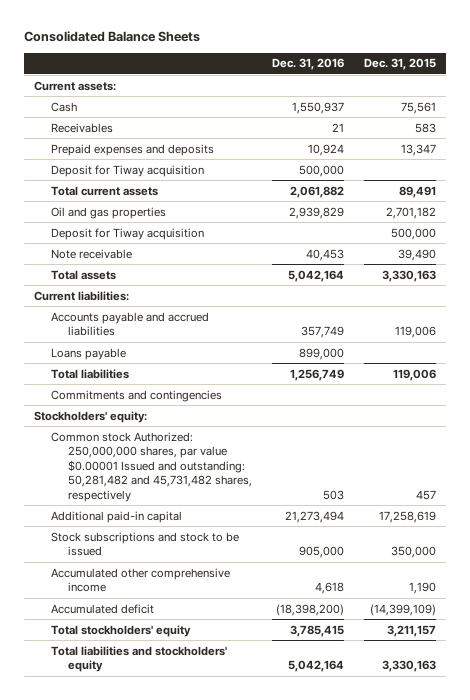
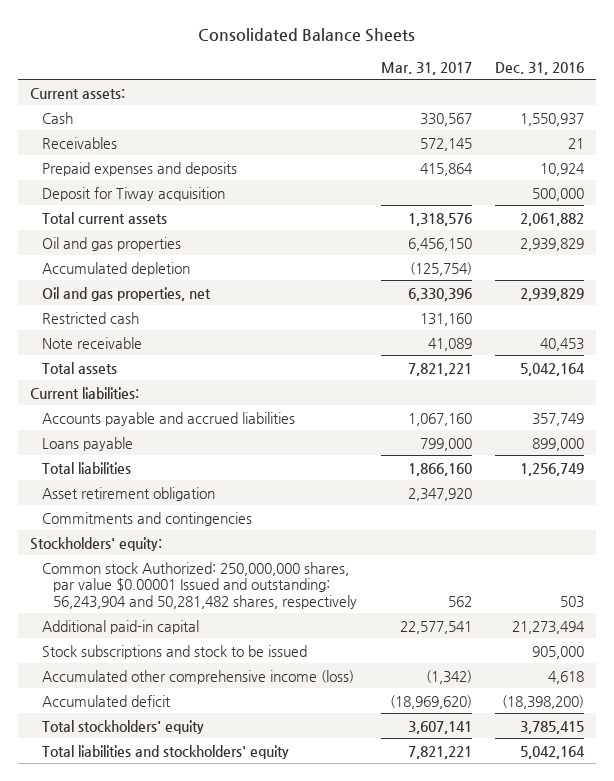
- | Dec. 31, 2016 | Dec. 31, 2015
+ | Mar. 31, 2017 | Dec. 31, 2016
- Deposit for Tiway acquisition | | 500,000
+ Accumulated depletion | (125,754) |
+ Oil and gas properties, net | 6,330,396 | 2,939,829
+ Restricted cash | 131,160 |
+ Asset retirement obligation | 2,347,920 |
- Common stock Authorized: 250,000,000 shares, par value $0.00001 Issued and outstanding: 50,281,482 and 45,731,482 shares, respectively | 503 | 457
+ Common stock Authorized: 250,000,000 shares, par value $0.00001 Issued and outstanding: 56,243,904 and 50,281,482 shares, respectively | 562 | 503
- Accumulated other comprehensive income | 4,618 | 1,190
+ Accumulated other comprehensive income (loss) | (1,342) | 4,618

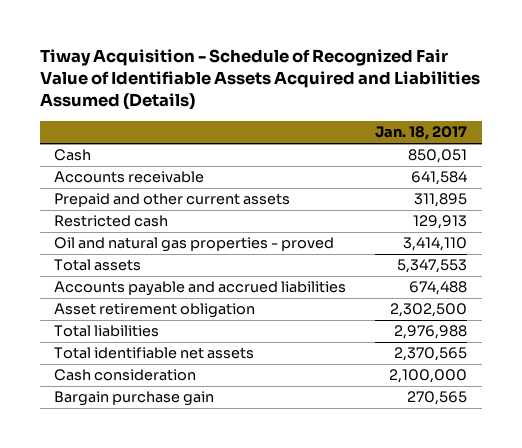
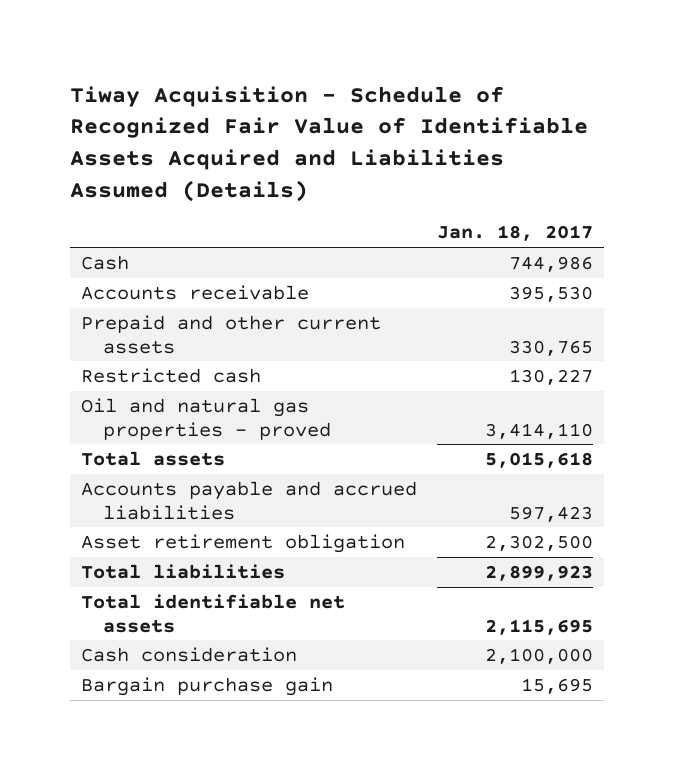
- Cash | 850,051
- Accounts receivable | 641,584
- Prepaid and other current assets | 311,895
- Restricted cash | 129,913
+ Cash | 744,986
+ Accounts receivable | 395,530
+ Prepaid and other current assets | 330,765
+ Restricted cash | 130,227
- Total assets | 5,347,553
- Accounts payable and accrued liabilities | 674,488
+ Total assets | 5,015,618
+ Accounts payable and accrued liabilities | 597,423
- Total liabilities | 2,976,988
- Total identifiable net assets | 2,370,565
+ Total liabilities | 2,899,923
+ Total identifiable net assets | 2,115,695
- Bargain purchase gain | 270,565
+ Bargain purchase gain | 15,695

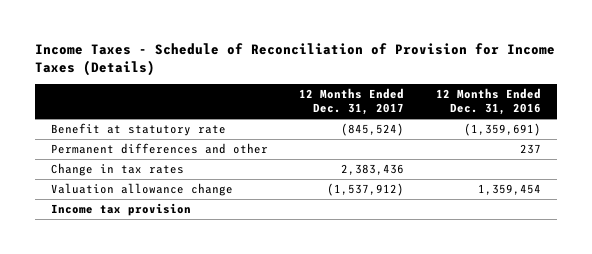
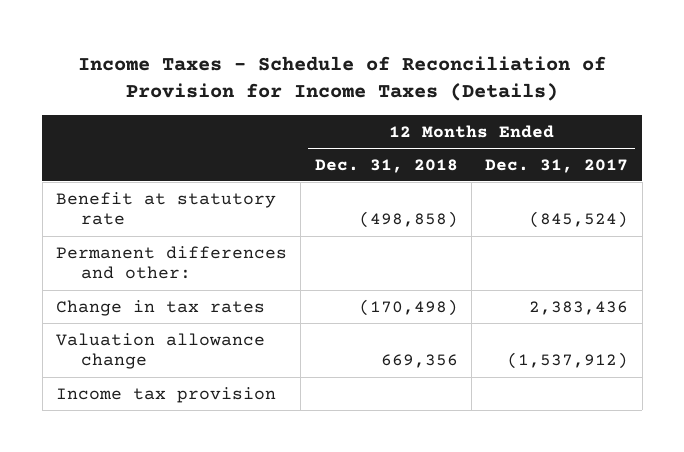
- | 12 Months Ended Dec. 31, 2017 | 12 Months Ended Dec. 31, 2016
+ | 12 Months Ended Dec. 31, 2018 | 12 Months Ended Dec. 31, 2017
- Permanent differences and other | | 237
+ Permanent differences and other:

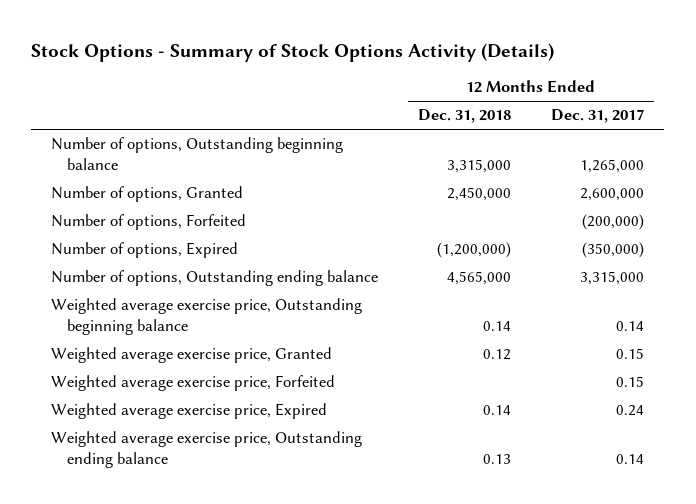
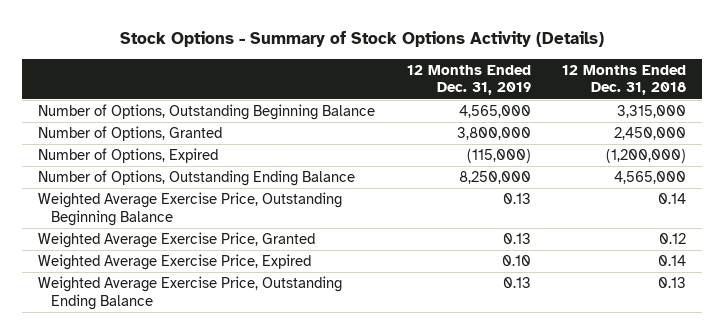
- | 12 Months Ended Dec. 31, 2018 | 12 Months Ended Dec. 31, 2017
+ | 12 Months Ended Dec. 31, 2019 | 12 Months Ended Dec. 31, 2018
- Number of options, Outstanding beginning balance | 3,315,000 | 1,265,000
- Number of options, Granted | 2,450,000 | 2,600,000
- Number of options, Forfeited | | (200,000)
- Number of options, Expired | (1,200,000) | (350,000)
- Number of options, Outstanding ending balance | 4,565,000 | 3,315,000
- Weighted average exercise price, Outstanding beginning balance | 0.14 | 0.14
- Weighted average exercise price, Granted | 0.12 | 0.15
- Weighted average exercise price, Forfeited | | 0.15
- Weighted average exercise price, Expired | 0.14 | 0.24
- Weighted average exercise price, Outstanding ending balance | 0.13 | 0.14
+ Number of Options, Outstanding Beginning Balance | 4,565,000 | 3,315,000
+ Number of Options, Granted | 3,800,000 | 2,450,000
+ Number of Options, Expired | (115,000) | (1,200,000)
+ Number of Options, Outstanding Ending Balance | 8,250,000 | 4,565,000
+ Weighted Average Exercise Price, Outstanding Beginning Balance | 0.13 | 0.14
+ Weighted Average Exercise Price, Granted | 0.13 | 0.12
+ Weighted Average Exercise Price, Expired | 0.10 | 0.14
+ Weighted Average Exercise Price, Outstanding Ending Balance | 0.13 | 0.13

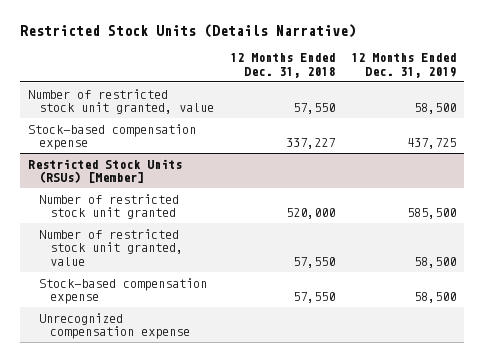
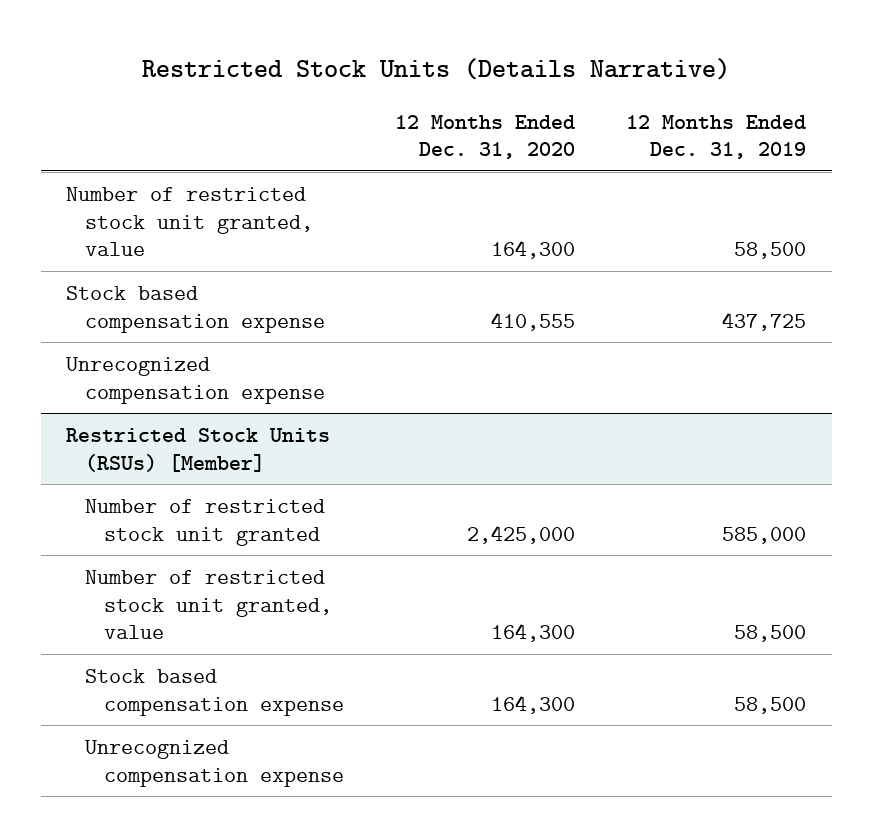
- | 12 Months Ended Dec. 31, 2018 | 12 Months Ended Dec. 31, 2019
+ | 12 Months Ended Dec. 31, 2020 | 12 Months Ended Dec. 31, 2019
- Stock-based compensation expense | 337,227 | 437,725
+ Stock based compensation expense | 410,555 | 437,725
+ Unrecognized compensation expense
@ Restricted Stock Units (RSUs) [Member]
- Number of restricted stock unit granted | 520,000 | 585,500
+ Number of restricted stock unit granted | 2,425,000 | 585,000
- Stock-based compensation expense | 57,550 | 58,500
+ Stock based compensation expense | 164,300 | 58,500

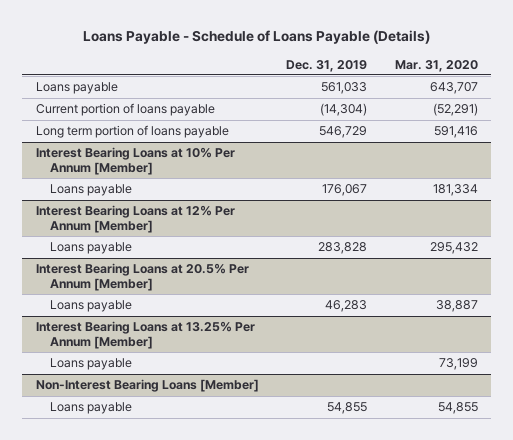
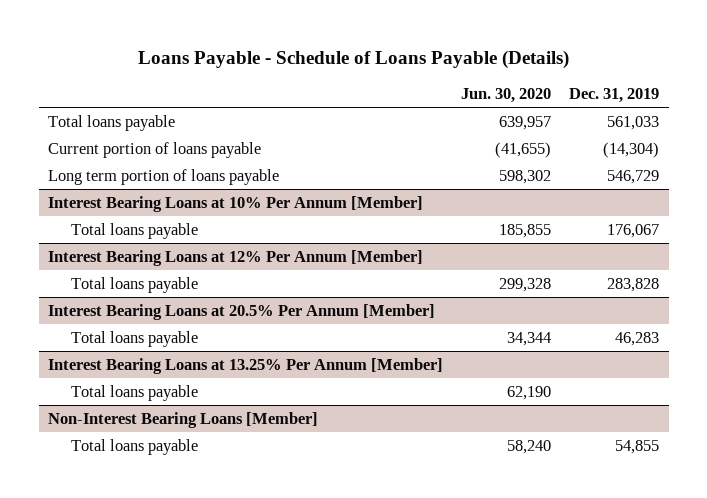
- | Dec. 31, 2019 | Mar. 31, 2020
+ | Jun. 30, 2020 | Dec. 31, 2019
- Loans payable | 561,033 | 643,707
+ Total loans payable | 639,957 | 561,033
@ Interest Bearing Loans at 10% Per Annum [Member]
- Loans payable | 176,067 | 181,334
+ Total loans payable | 185,855 | 176,067
@ Interest Bearing Loans at 12% Per Annum [Member]
- Loans payable | 283,828 | 295,432
+ Total loans payable | 299,328 | 283,828
@ Interest Bearing Loans at 20.5% Per Annum [Member]
- Loans payable | 46,283 | 38,887
+ Total loans payable | 34,344 | 46,283
@ Interest Bearing Loans at 13.25% Per Annum [Member]
- Loans payable | | 73,199
+ Total loans payable | 62,190 |
@ Non-Interest Bearing Loans [Member]
- Loans payable | 54,855 | 54,855
+ Total loans payable | 58,240 | 54,855

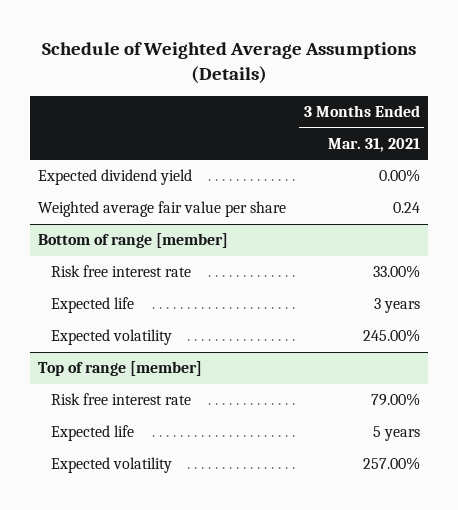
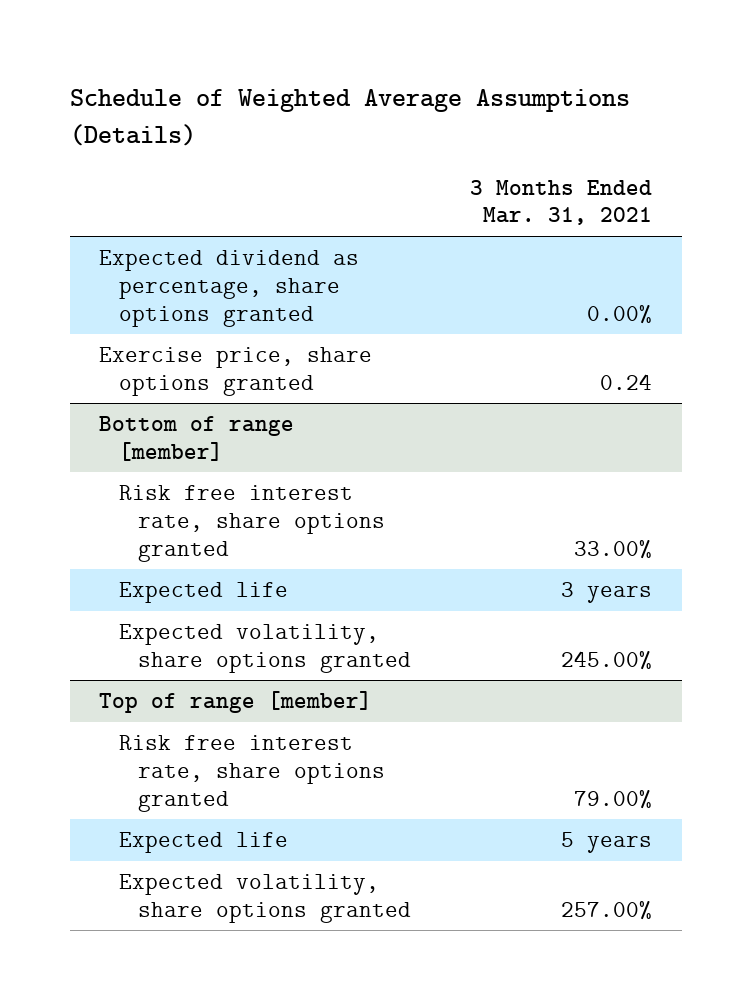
- Expected dividend yield | 0.00%
- Weighted average fair value per share | 0.24
+ Expected dividend as percentage, share options granted | 0.00%
+ Exercise price, share options granted | 0.24
@ Bottom of range [member]
- Risk free interest rate | 33.00%
+ Risk free interest rate, share options granted | 33.00%
- Expected volatility | 245.00%
+ Expected volatility, share options granted | 245.00%
@ Top of range [member]
- Risk free interest rate | 79.00%
+ Risk free interest rate, share options granted | 79.00%
- Expected volatility | 257.00%
+ Expected volatility, share options granted | 257.00%

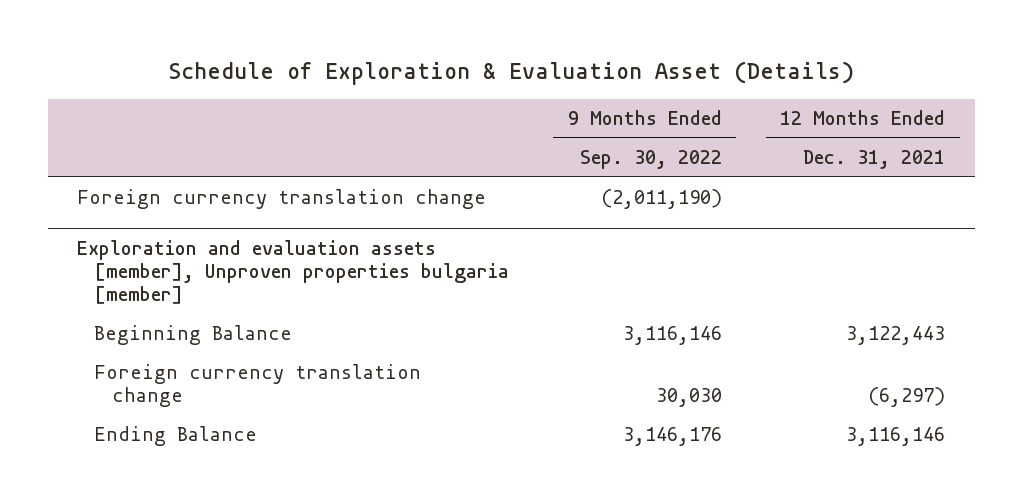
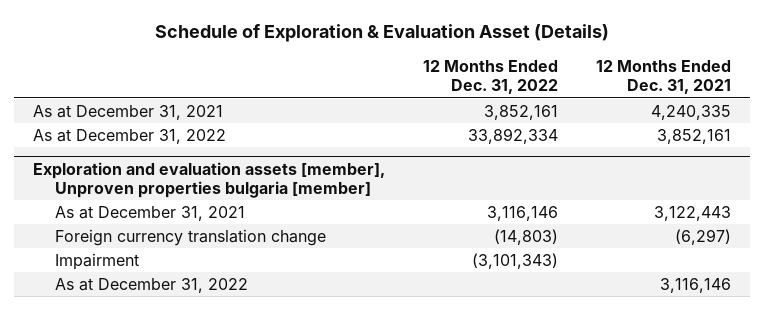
- | 9 Months Ended Sep. 30, 2022 | 12 Months Ended Dec. 31, 2021
+ | 12 Months Ended Dec. 31, 2022 | 12 Months Ended Dec. 31, 2021
- Foreign currency translation change | (2,011,190) |
+ As at December 31, 2021 | 3,852,161 | 4,240,335
+ As at December 31, 2022 | 33,892,334 | 3,852,161
@ Exploration and evaluation assets [member], Unproven properties bulgaria [member]
- Beginning Balance | 3,116,146 | 3,122,443
+ As at December 31, 2021 | 3,116,146 | 3,122,443
- Ending Balance | 3,146,176 | 3,116,146
+ Impairment | (3,101,343) |
+ As at December 31, 2022 | | 3,116,146

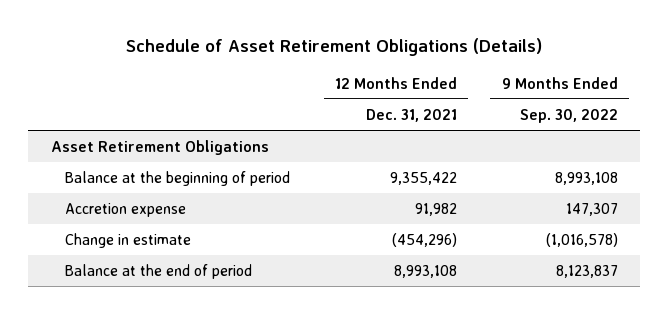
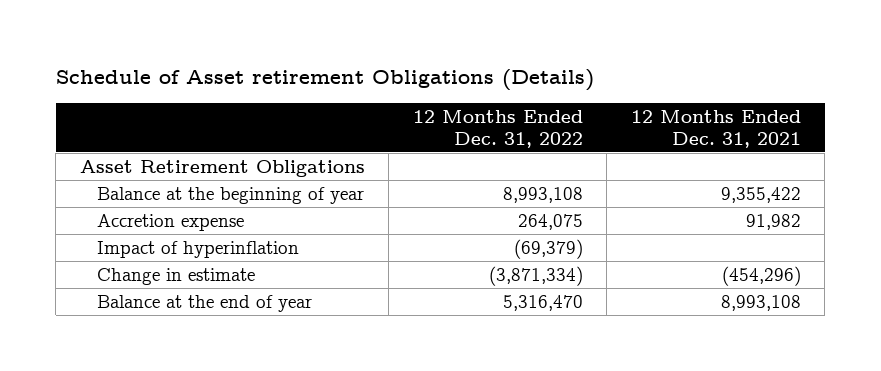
- Schedule of Asset Retirement Obligations (Details)
+ Schedule of Asset retirement Obligations (Details)
- | 12 Months Ended Dec. 31, 2021 | 9 Months Ended Sep. 30, 2022
+ | 12 Months Ended Dec. 31, 2022 | 12 Months Ended Dec. 31, 2021
- Balance at the beginning of period | 9,355,422 | 8,993,108
+ Balance at the beginning of year | 8,993,108 | 9,355,422
+ Impact of hyperinflation | (69,379) |
- Balance at the end of period | 8,993,108 | 8,123,837
+ Balance at the end of year | 5,316,470 | 8,993,108

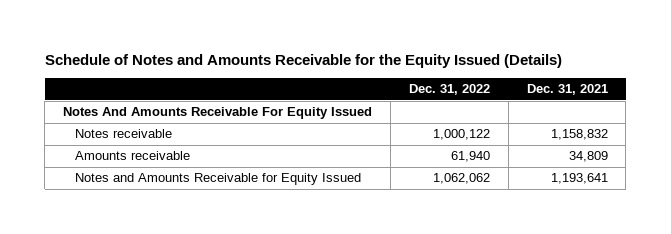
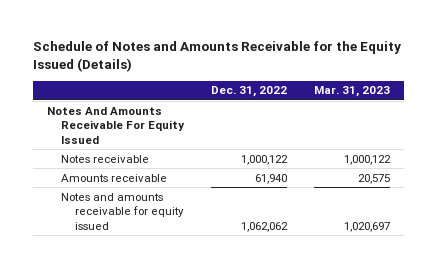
- | Dec. 31, 2022 | Dec. 31, 2021
+ | Dec. 31, 2022 | Mar. 31, 2023
- Notes and Amounts Receivable for Equity Issued | 1,062,062 | 1,193,641
+ Notes and amounts receivable for equity issued | 1,062,062 | 1,020,697

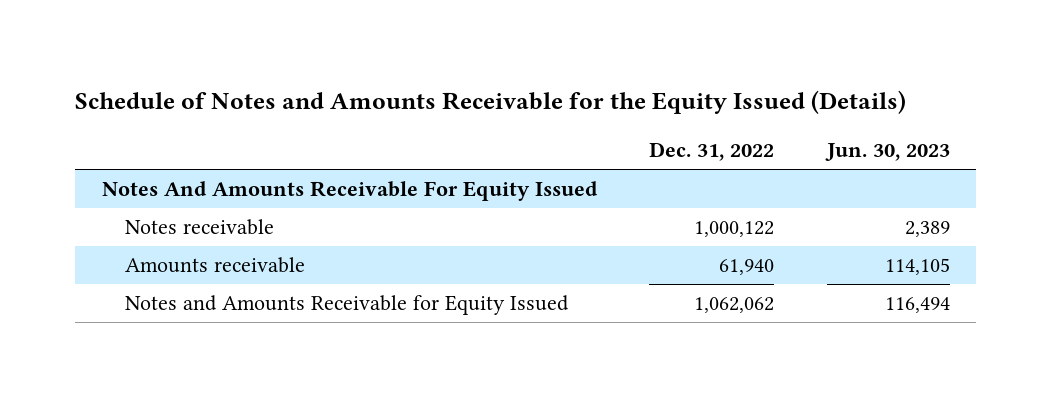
- | Dec. 31, 2022 | Mar. 31, 2023
+ | Dec. 31, 2022 | Jun. 30, 2023
- Notes and amounts receivable for equity issued | 1,062,062 | 1,020,697
+ Notes and Amounts Receivable for Equity Issued | 1,062,062 | 116,494

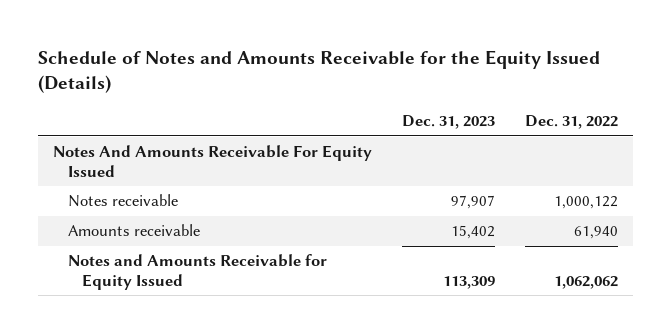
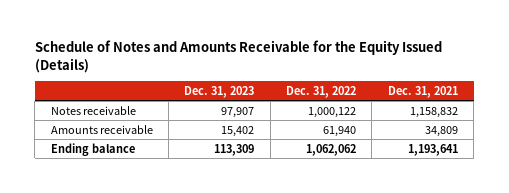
- | Dec. 31, 2023 | Dec. 31, 2022
+ | Dec. 31, 2023 | Dec. 31, 2022 | Dec. 31, 2021
- Notes And Amounts Receivable For Equity Issued
- Notes and Amounts Receivable for Equity Issued | 113,309 | 1,062,062
+ Ending balance | 113,309 | 1,062,062 | 1,193,641

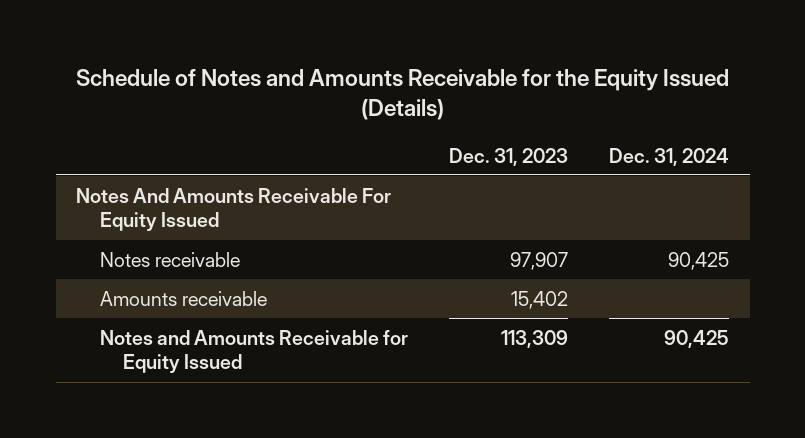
- | Dec. 31, 2023 | Dec. 31, 2022 | Dec. 31, 2021
+ | Dec. 31, 2023 | Dec. 31, 2024
+ Notes And Amounts Receivable For Equity Issued
- Ending balance | 113,309 | 1,062,062 | 1,193,641
+ Notes and Amounts Receivable for Equity Issued | 113,309 | 90,425

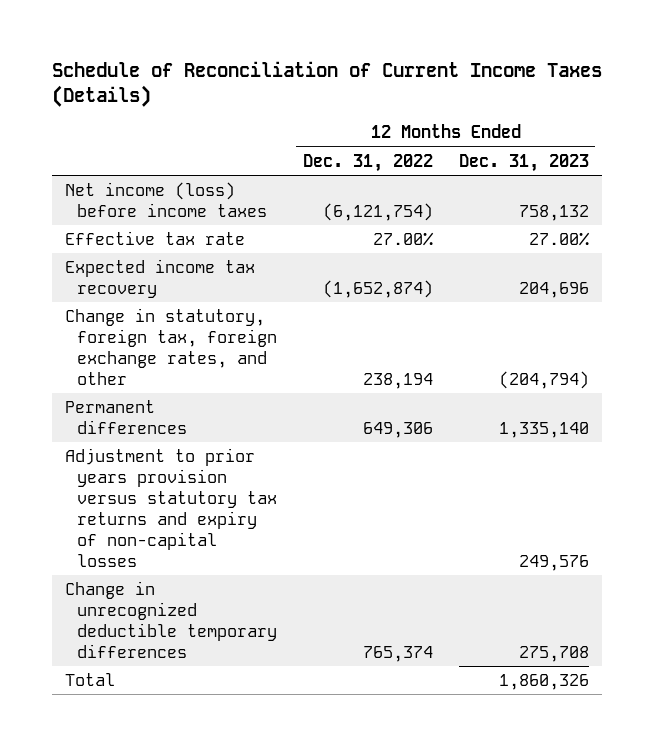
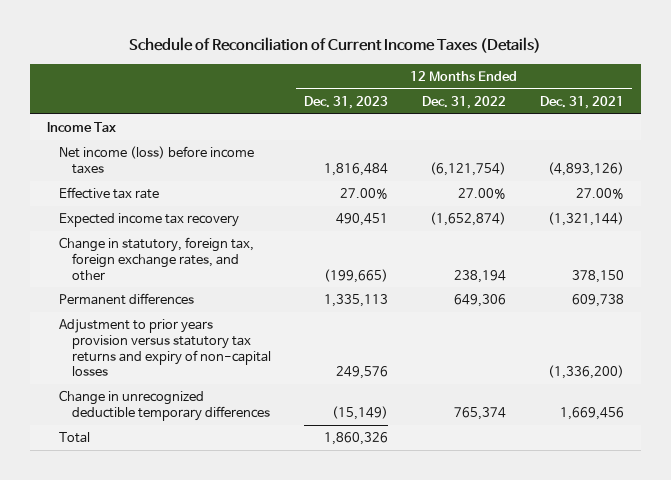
- | 12 Months Ended Dec. 31, 2022 | 12 Months Ended Dec. 31, 2023
+ | 12 Months Ended Dec. 31, 2023 | 12 Months Ended Dec. 31, 2022 | 12 Months Ended Dec. 31, 2021
- Net income (loss) before income taxes | (6,121,754) | 758,132
+ Income Tax
+ Net income (loss) before income taxes | 1,816,484 | (6,121,754) | (4,893,126)
- Expected income tax recovery | (1,652,874) | 204,696
- Change in statutory, foreign tax, foreign exchange rates, and other | 238,194 | (204,794)
- Permanent differences | 649,306 | 1,335,140
+ Expected income tax recovery | 490,451 | (1,652,874) | (1,321,144)
+ Change in statutory, foreign tax, foreign exchange rates, and other | (199,665) | 238,194 | 378,150
+ Permanent differences | 1,335,113 | 649,306 | 609,738
- Change in unrecognized deductible temporary differences | 765,374 | 275,708
+ Change in unrecognized deductible temporary differences | (15,149) | 765,374 | 1,669,456

